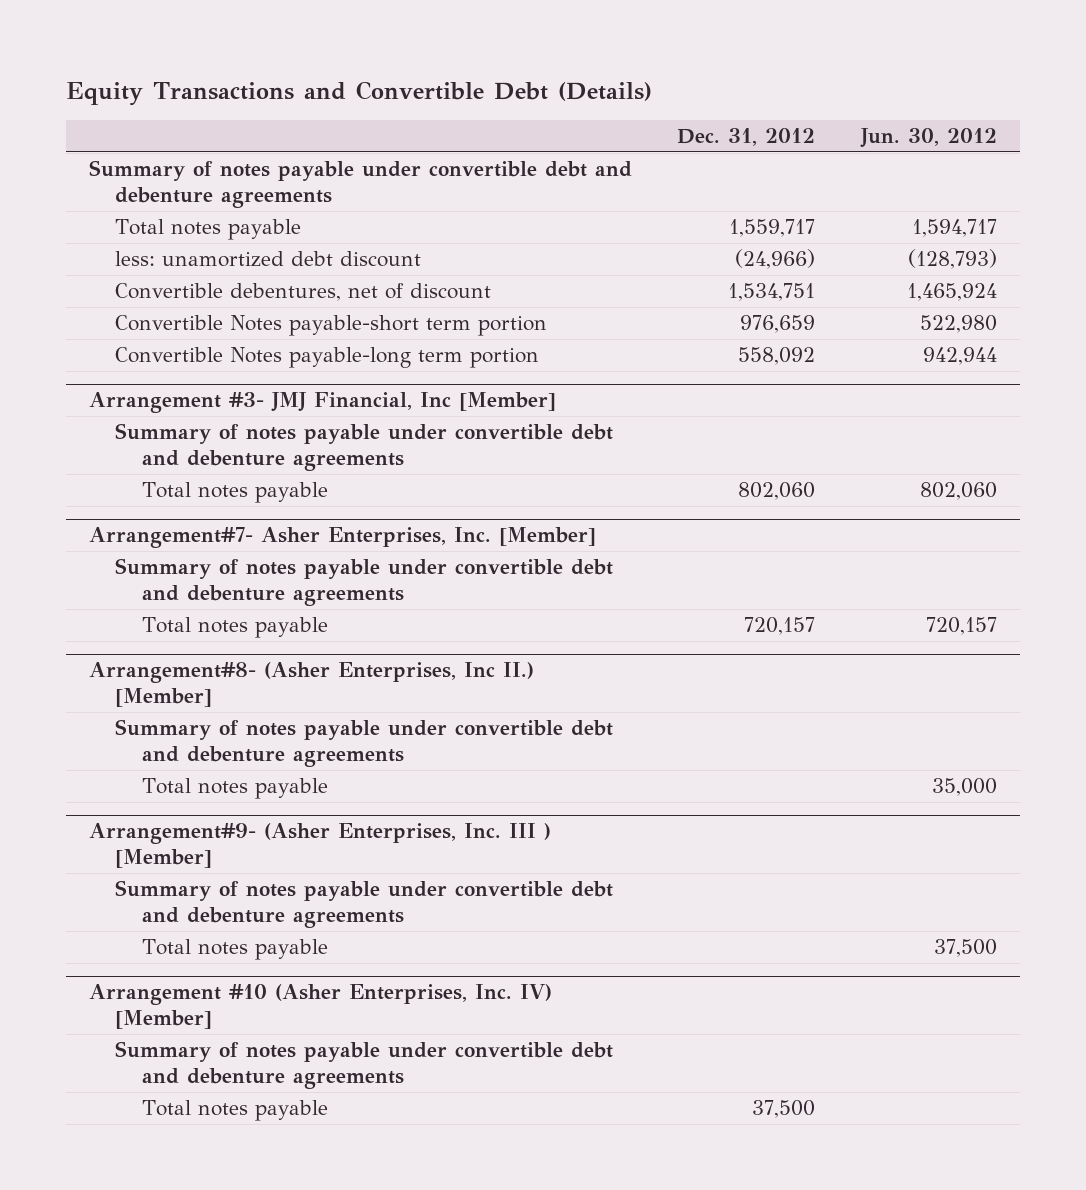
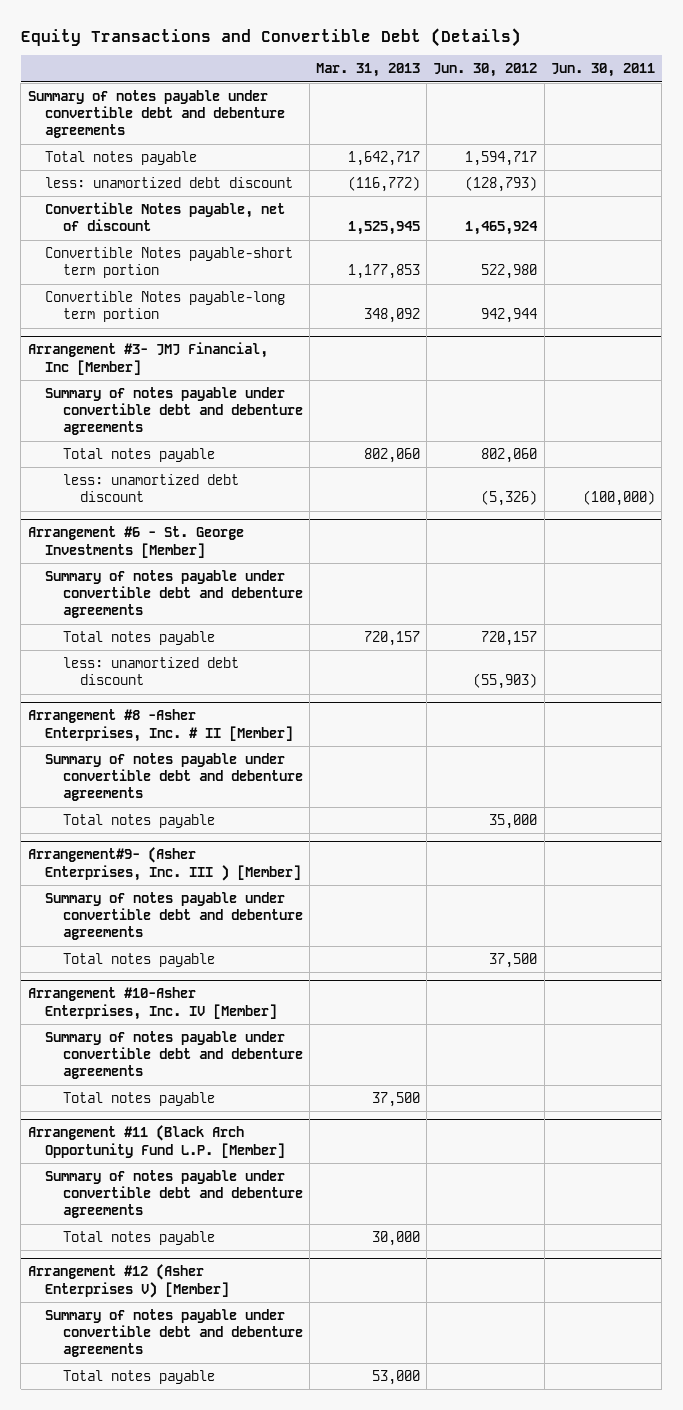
- | Dec. 31, 2012 | Jun. 30, 2012
+ | Mar. 31, 2013 | Jun. 30, 2012 | Jun. 30, 2011
- Convertible debentures, net of discount | 1,534,751 | 1,465,924
+ Convertible Notes payable, net of discount | 1,525,945 | 1,465,924 |
- Arrangement#7- Asher Enterprises, Inc. [Member]
@ Arrangement #3- JMJ Financial, Inc [Member]
+ less: unamortized debt discount | | (5,326) | (100,000)
+ Arrangement #6 - St. George Investments [Member]
- Arrangement#8- (Asher Enterprises, Inc II.) [Member]
+ less: unamortized debt discount | | (55,903) |
+ Arrangement #8 -Asher Enterprises, Inc. # II [Member]
- Arrangement #10 (Asher Enterprises, Inc. IV) [Member]
+ Arrangement #10-Asher Enterprises, Inc. IV [Member]
+ Arrangement #11 (Black Arch Opportunity Fund L.P. [Member]
+ Summary of notes payable under convertible debt and debenture agreements
+ Total notes payable | 30,000 | |
+ Arrangement #12 (Asher Enterprises V) [Member]
+ Summary of notes payable under convertible debt and debenture agreements
+ Total notes payable | 53,000 | |

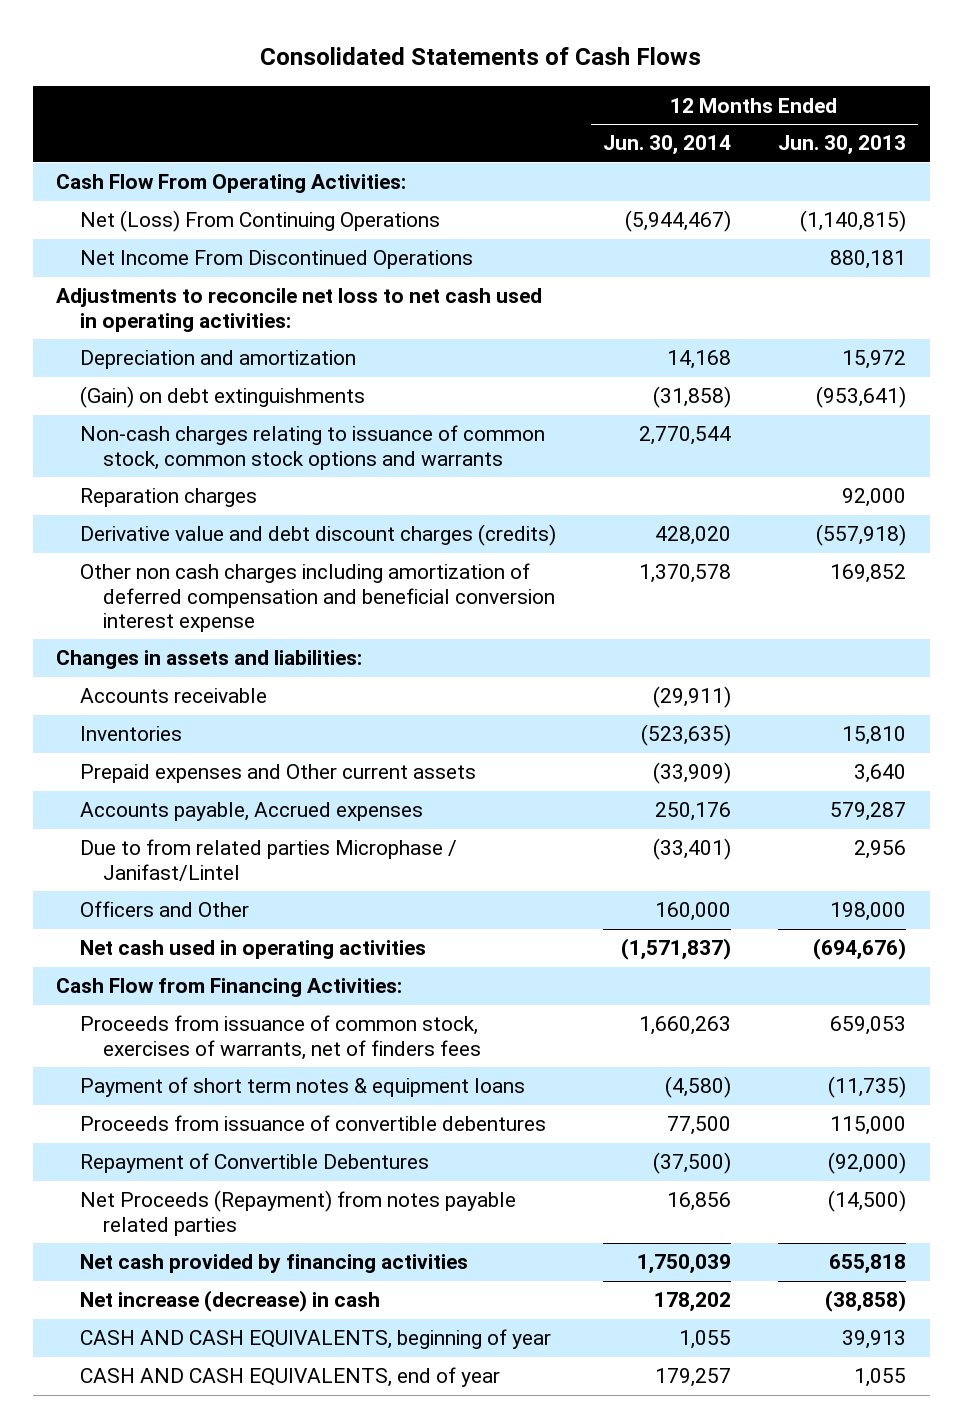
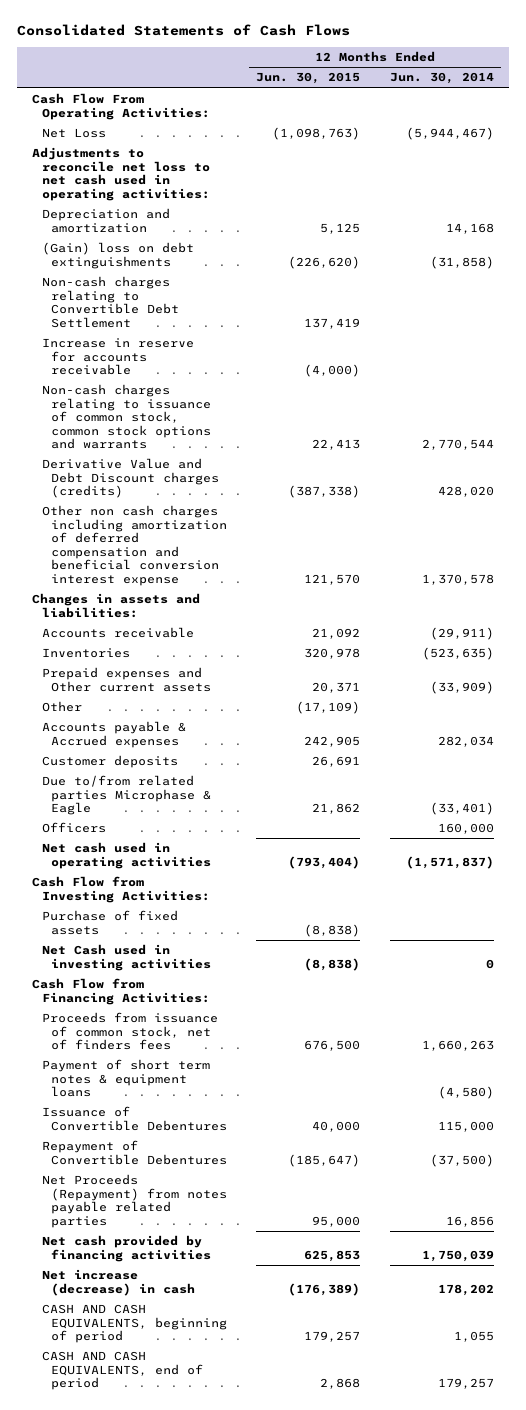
- | 12 Months Ended Jun. 30, 2014 | 12 Months Ended Jun. 30, 2013
+ | 12 Months Ended Jun. 30, 2015 | 12 Months Ended Jun. 30, 2014
- Net (Loss) From Continuing Operations | (5,944,467) | (1,140,815)
- Net Income From Discontinued Operations | | 880,181
+ Net Loss | (1,098,763) | (5,944,467)
- (Gain) on debt extinguishments | (31,858) | (953,641)
+ (Gain) loss on debt extinguishments | (226,620) | (31,858)
+ Non-cash charges relating to Convertible Debt Settlement | 137,419 |
+ Increase in reserve for accounts receivable | (4,000) |
- Reparation charges | | 92,000
- Derivative value and debt discount charges (credits) | 428,020 | (557,918)
+ Derivative Value and Debt Discount charges (credits) | (387,338) | 428,020
- Accounts payable, Accrued expenses | 250,176 | 579,287
- Due to from related parties Microphase / Janifast/Lintel | (33,401) | 2,956
- Officers and Other | 160,000 | 198,000
+ Other | (17,109) |
+ Accounts payable & Accrued expenses | 242,905 | 282,034
+ Customer deposits | 26,691 |
+ Due to/from related parties Microphase & Eagle | 21,862 | (33,401)
+ Officers | | 160,000
+ Cash Flow from Investing Activities:
+ Purchase of fixed assets | (8,838) |
+ Net Cash used in investing activities | (8,838) | 0
- Proceeds from issuance of common stock, exercises of warrants, net of finders fees | 1,660,263 | 659,053
+ Proceeds from issuance of common stock, net of finders fees | 676,500 | 1,660,263
- Proceeds from issuance of convertible debentures | 77,500 | 115,000
+ Issuance of Convertible Debentures | 40,000 | 115,000
- CASH AND CASH EQUIVALENTS, beginning of year | 1,055 | 39,913
- CASH AND CASH EQUIVALENTS, end of year | 179,257 | 1,055
+ CASH AND CASH EQUIVALENTS, beginning of period | 179,257 | 1,055
+ CASH AND CASH EQUIVALENTS, end of period | 2,868 | 179,257

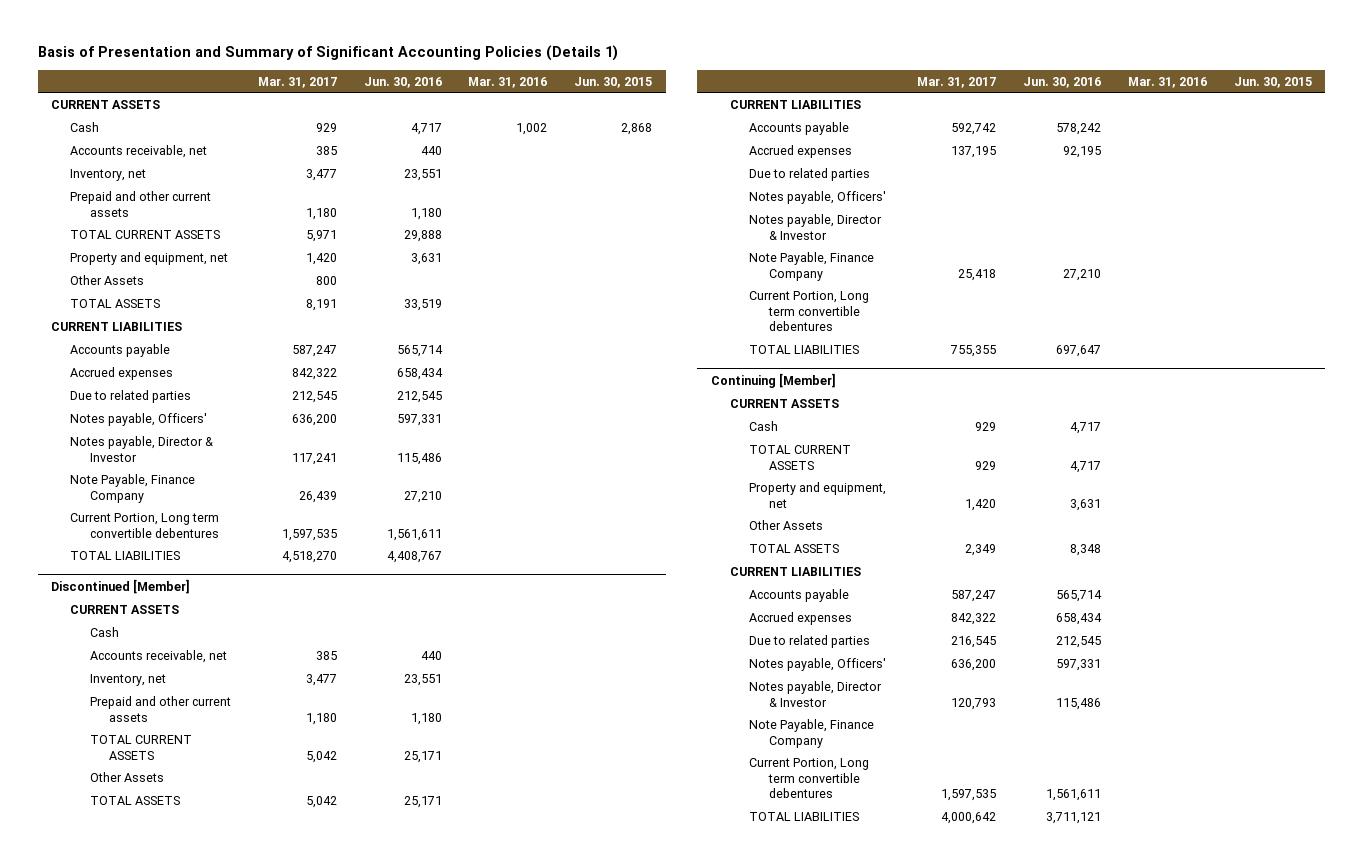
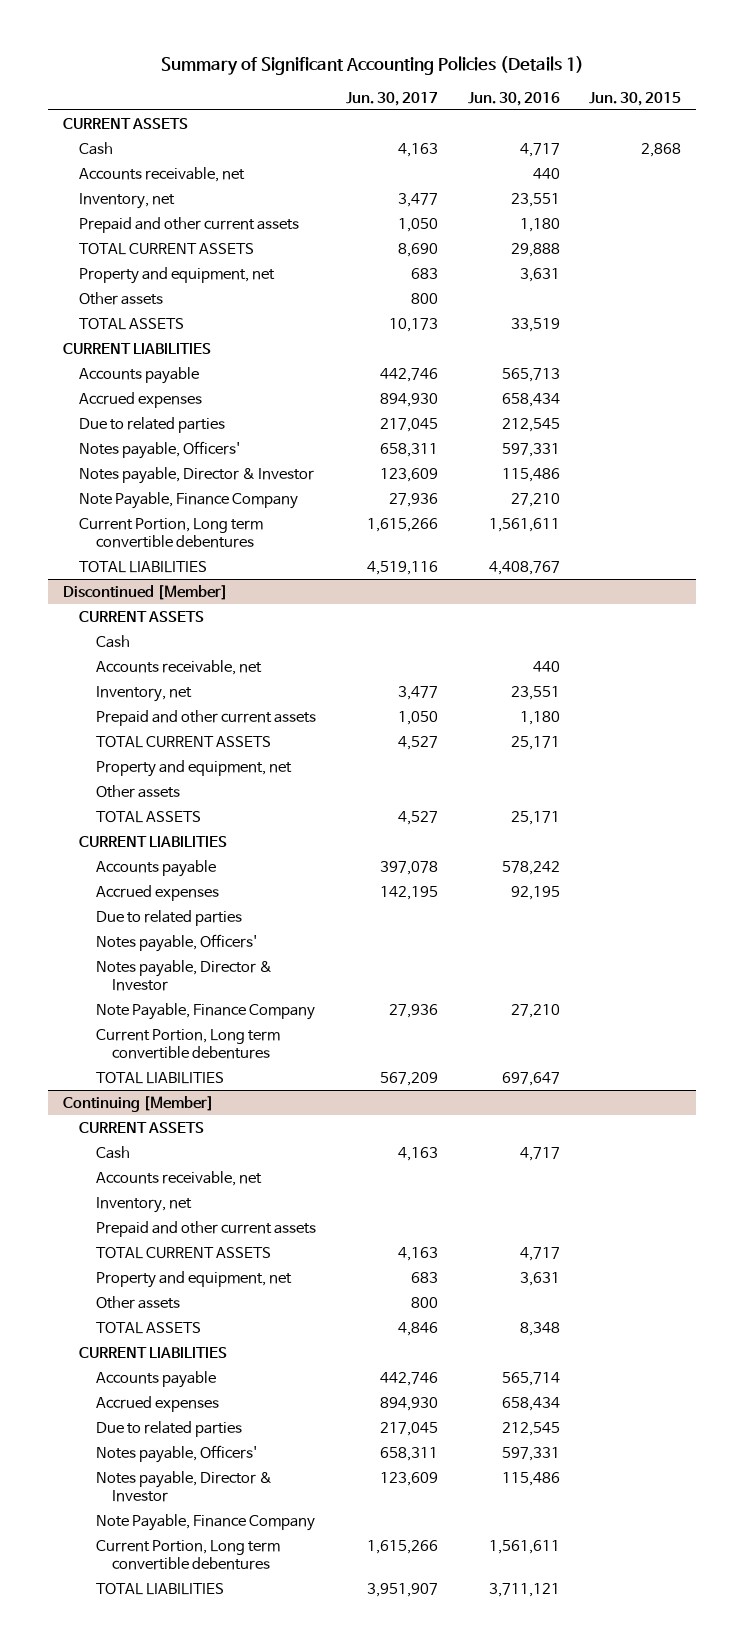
- Basis of Presentation and Summary of Significant Accounting Policies (Details 1)
+ Summary of Significant Accounting Policies (Details 1)
- | Mar. 31, 2017 | Jun. 30, 2016 | Mar. 31, 2016 | Jun. 30, 2015
+ | Jun. 30, 2017 | Jun. 30, 2016 | Jun. 30, 2015
- Other Assets | 800 | | |
+ Other assets | 800 | |
- Accounts payable | 587,247 | 565,714 | |
+ Accounts payable | 442,746 | 565,713 |
@ Discontinued [Member]
- Other Assets
+ Property and equipment, net
+ Other assets
@ Continuing [Member]
+ Accounts receivable, net
+ Inventory, net
+ Prepaid and other current assets
- Other Assets
+ Other assets | 800 | |

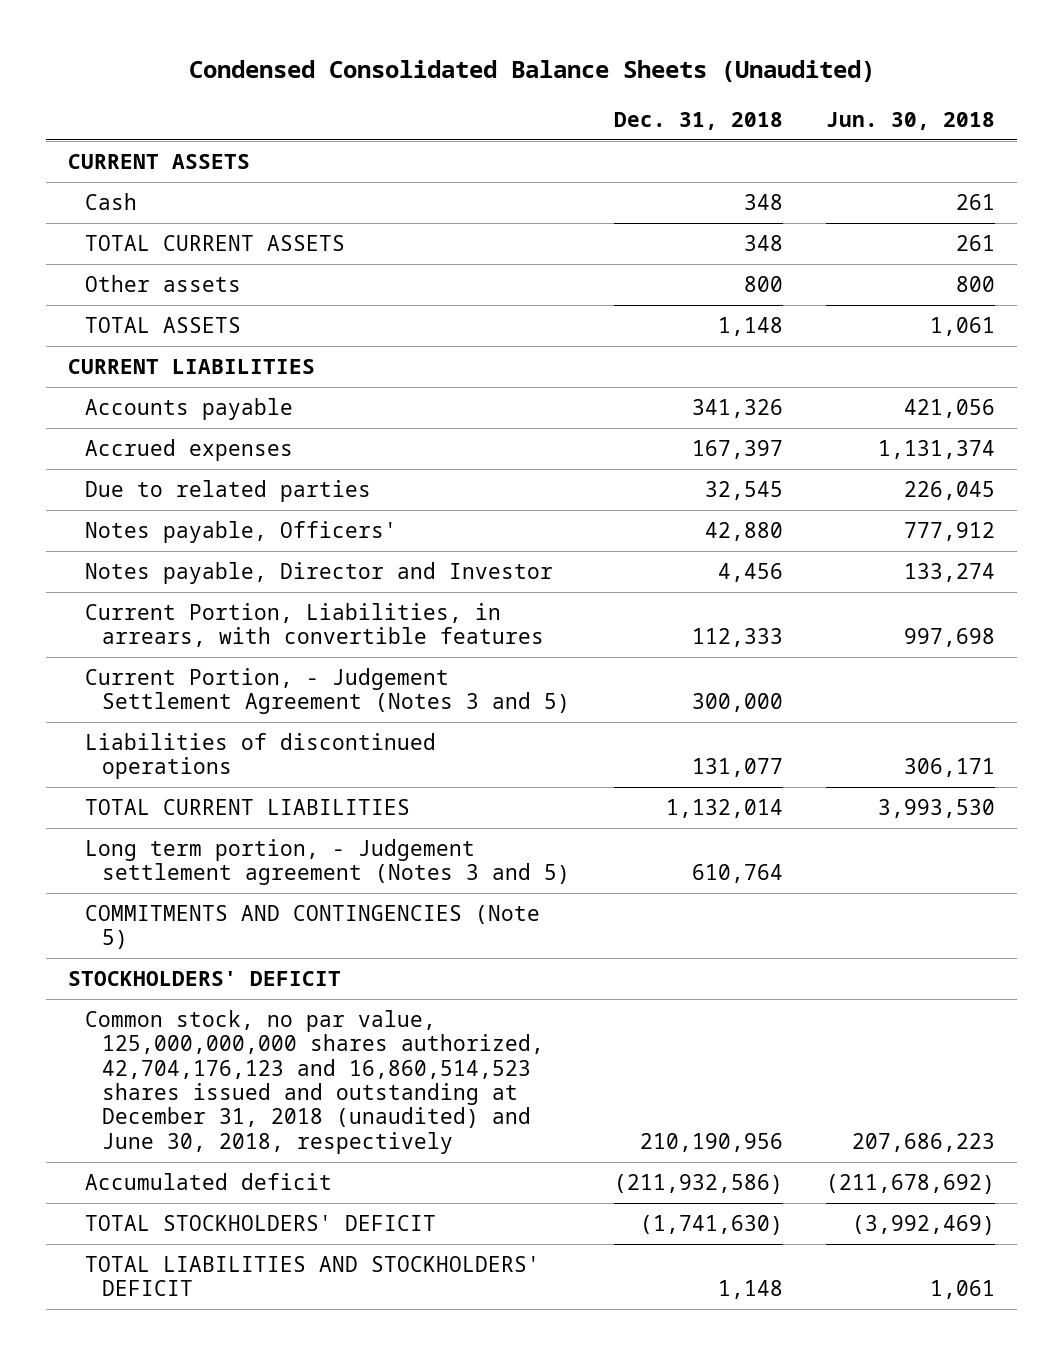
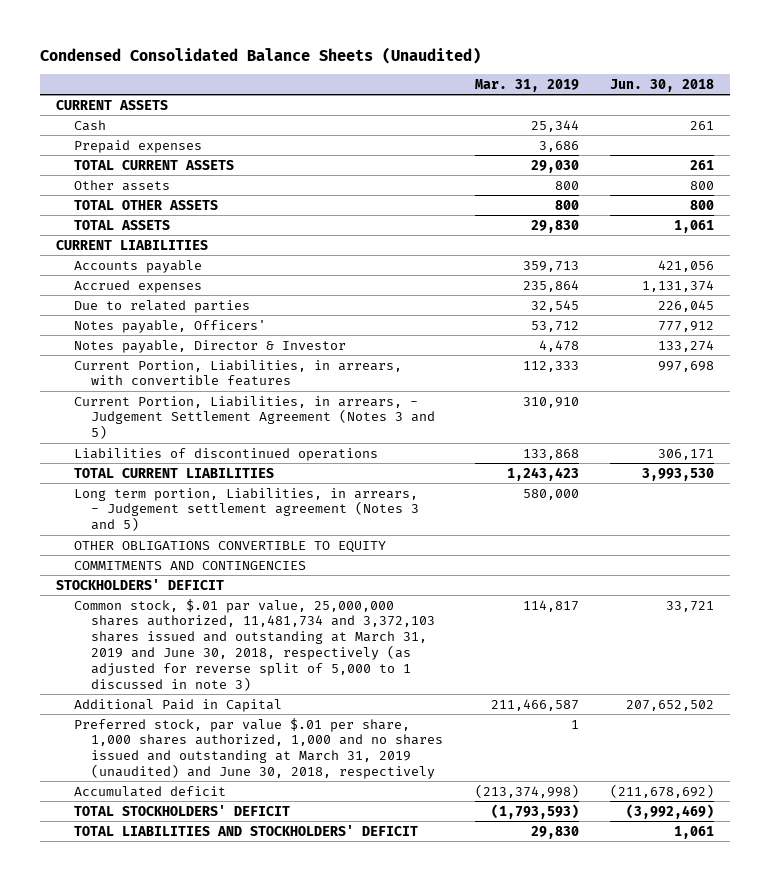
- | Dec. 31, 2018 | Jun. 30, 2018
+ | Mar. 31, 2019 | Jun. 30, 2018
+ Prepaid expenses | 3,686 |
+ TOTAL OTHER ASSETS | 800 | 800
- Notes payable, Director and Investor | 4,456 | 133,274
+ Notes payable, Director & Investor | 4,478 | 133,274
- Current Portion, - Judgement Settlement Agreement (Notes 3 and 5) | 300,000 |
+ Current Portion, Liabilities, in arrears, - Judgement Settlement Agreement (Notes 3 and 5) | 310,910 |
- Long term portion, - Judgement settlement agreement (Notes 3 and 5) | 610,764 |
- COMMITMENTS AND CONTINGENCIES (Note 5)
+ Long term portion, Liabilities, in arrears, - Judgement settlement agreement (Notes 3 and 5) | 580,000 |
+ OTHER OBLIGATIONS CONVERTIBLE TO EQUITY
+ COMMITMENTS AND CONTINGENCIES
- Common stock, no par value, 125,000,000,000 shares authorized, 42,704,176,123 and 16,860,514,523 shares issued and outstanding at December 31, 2018 (unaudited) and June 30, 2018, respectively | 210,190,956 | 207,686,223
+ Common stock, $.01 par value, 25,000,000 shares authorized, 11,481,734 and 3,372,103 shares issued and outstanding at March 31, 2019 and June 30, 2018, respectively (as adjusted for reverse split of 5,000 to 1 discussed in note 3) | 114,817 | 33,721
+ Additional Paid in Capital | 211,466,587 | 207,652,502
+ Preferred stock, par value $.01 per share, 1,000 shares authorized, 1,000 and no shares issued and outstanding at March 31, 2019 (unaudited) and June 30, 2018, respectively | 1 |

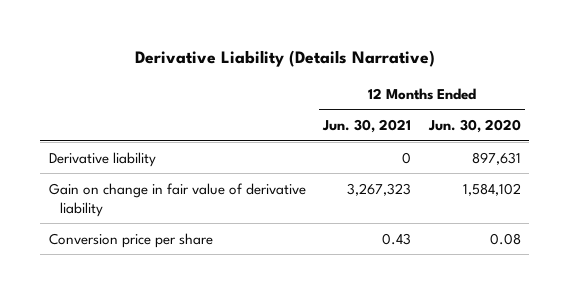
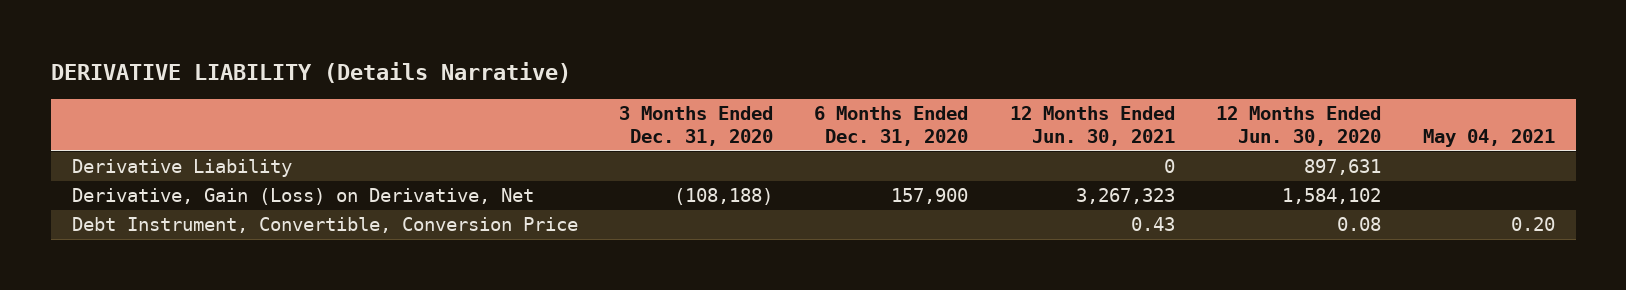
- Derivative Liability (Details Narrative)
+ DERIVATIVE LIABILITY (Details Narrative)
- | 12 Months Ended Jun. 30, 2021 | 12 Months Ended Jun. 30, 2020
+ | 3 Months Ended Dec. 31, 2020 | 6 Months Ended Dec. 31, 2020 | 12 Months Ended Jun. 30, 2021 | 12 Months Ended Jun. 30, 2020 | May 04, 2021
- Derivative liability | 0 | 897,631
- Gain on change in fair value of derivative liability | 3,267,323 | 1,584,102
- Conversion price per share | 0.43 | 0.08
+ Derivative Liability | | | 0 | 897,631 |
+ Derivative, Gain (Loss) on Derivative, Net | (108,188) | 157,900 | 3,267,323 | 1,584,102 |
+ Debt Instrument, Convertible, Conversion Price | | | 0.43 | 0.08 | 0.20

